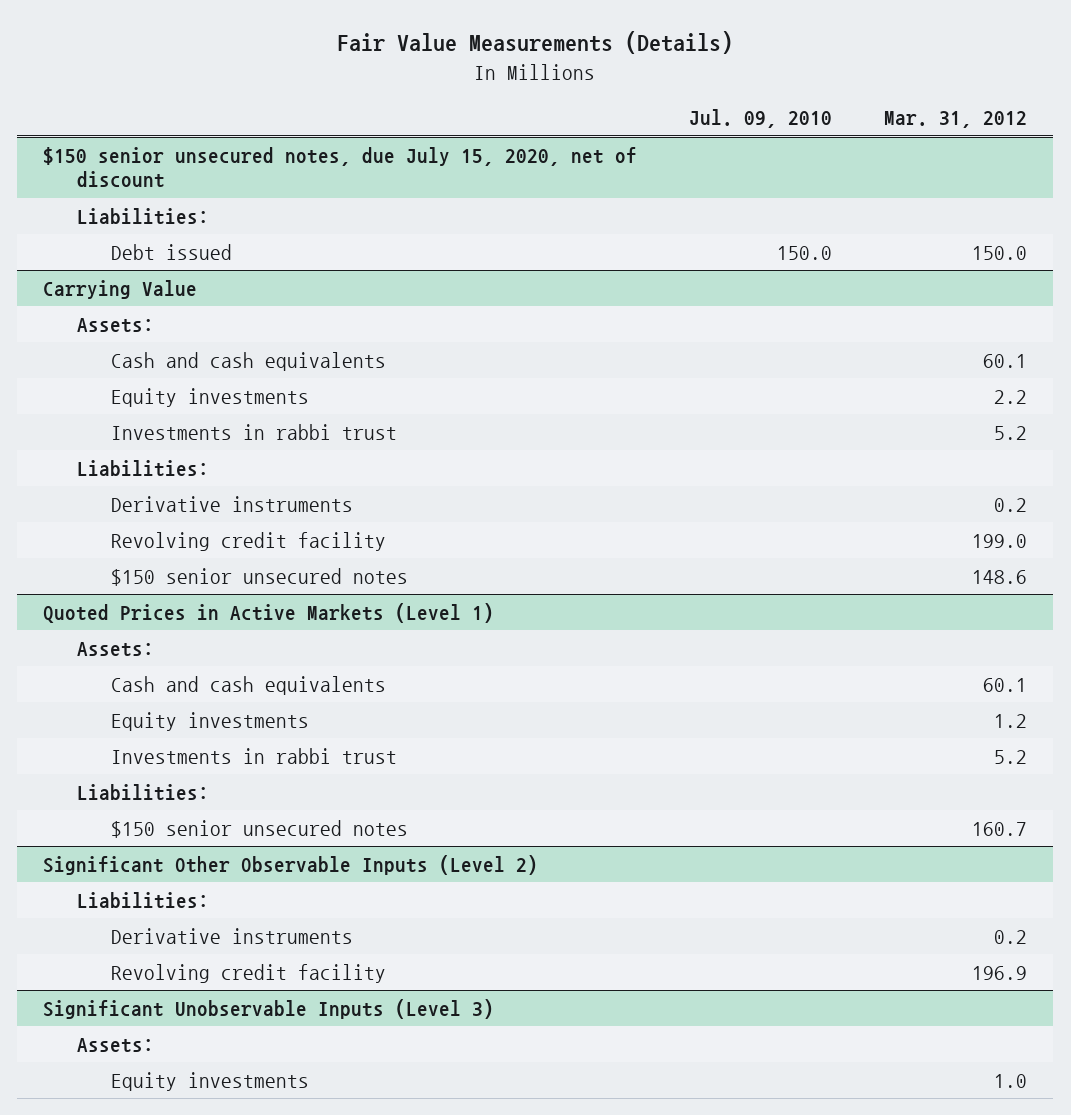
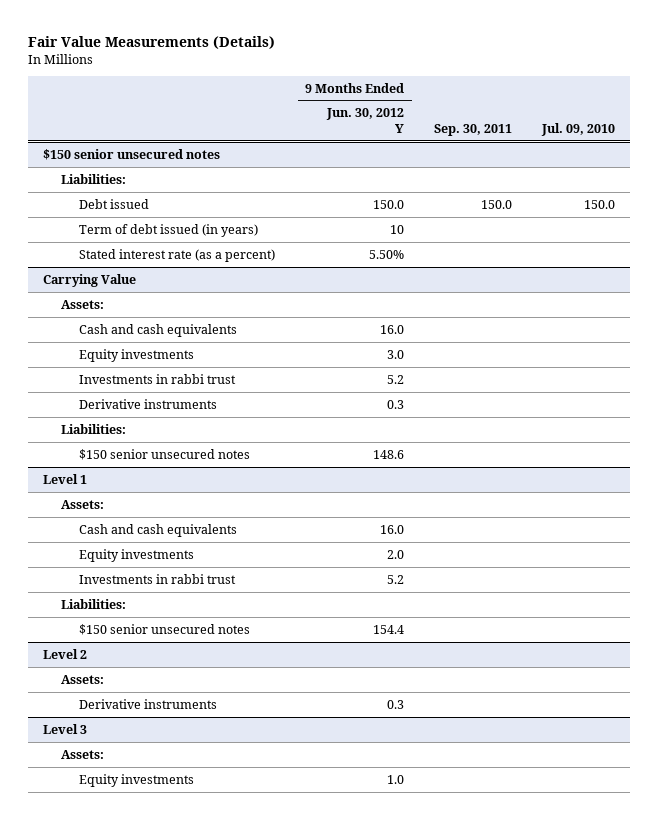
- | Jul. 09, 2010 | Mar. 31, 2012
+ | 9 Months Ended Jun. 30, 2012 Y | Sep. 30, 2011 | Jul. 09, 2010
- $150 senior unsecured notes, due July 15, 2020, net of discount
+ $150 senior unsecured notes
+ Term of debt issued (in years) | 10 | |
+ Stated interest rate (as a percent) | 5.50% | |
@ Carrying Value
- Revolving credit facility | | 199.0
moved down: Liabilities:
- Quoted Prices in Active Markets (Level 1)
+ Level 1
- Significant Other Observable Inputs (Level 2)
- Liabilities:
+ Level 2
+ Assets:
- Revolving credit facility | | 196.9
- Significant Unobservable Inputs (Level 3)
+ Level 3

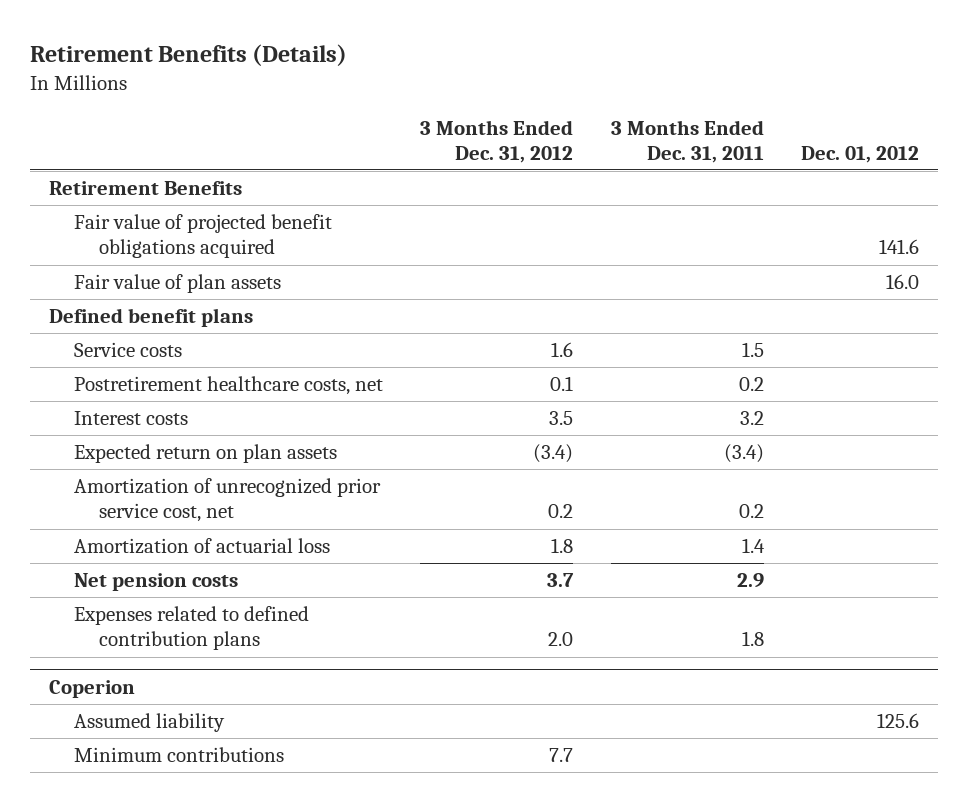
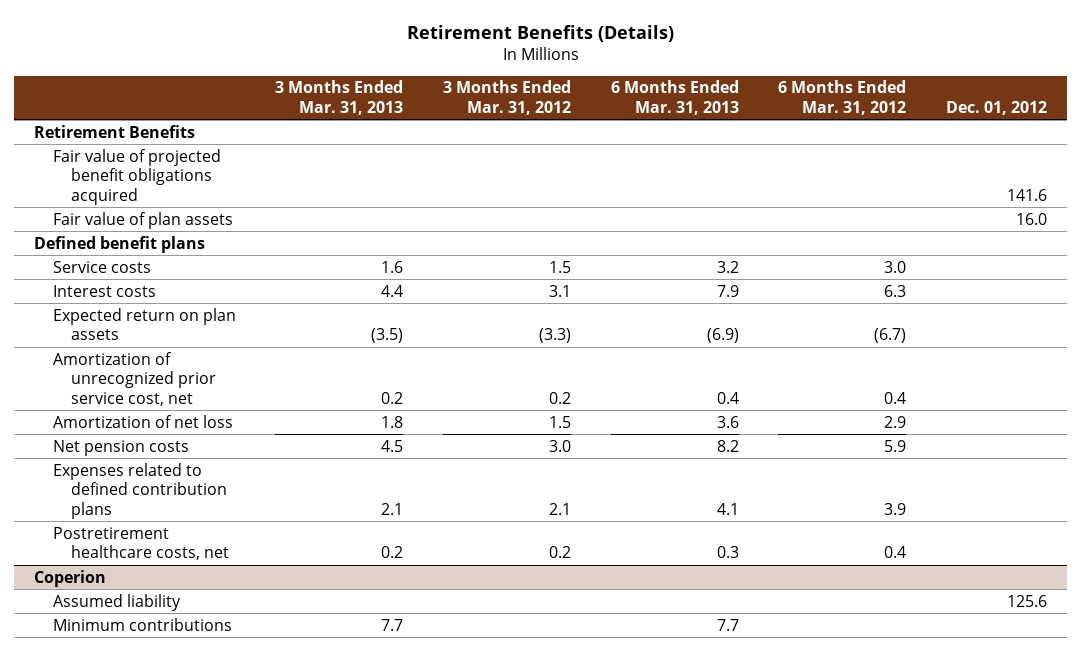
- | 3 Months Ended Dec. 31, 2012 | 3 Months Ended Dec. 31, 2011 | Dec. 01, 2012
+ | 3 Months Ended Mar. 31, 2013 | 3 Months Ended Mar. 31, 2012 | 6 Months Ended Mar. 31, 2013 | 6 Months Ended Mar. 31, 2012 | Dec. 01, 2012
- Amortization of actuarial loss | 1.8 | 1.4 |
+ Amortization of net loss | 1.8 | 1.5 | 3.6 | 2.9 |
moved down: Postretirement healthcare costs, net | 0.2 | 0.2 | 0.3 | 0.4 |

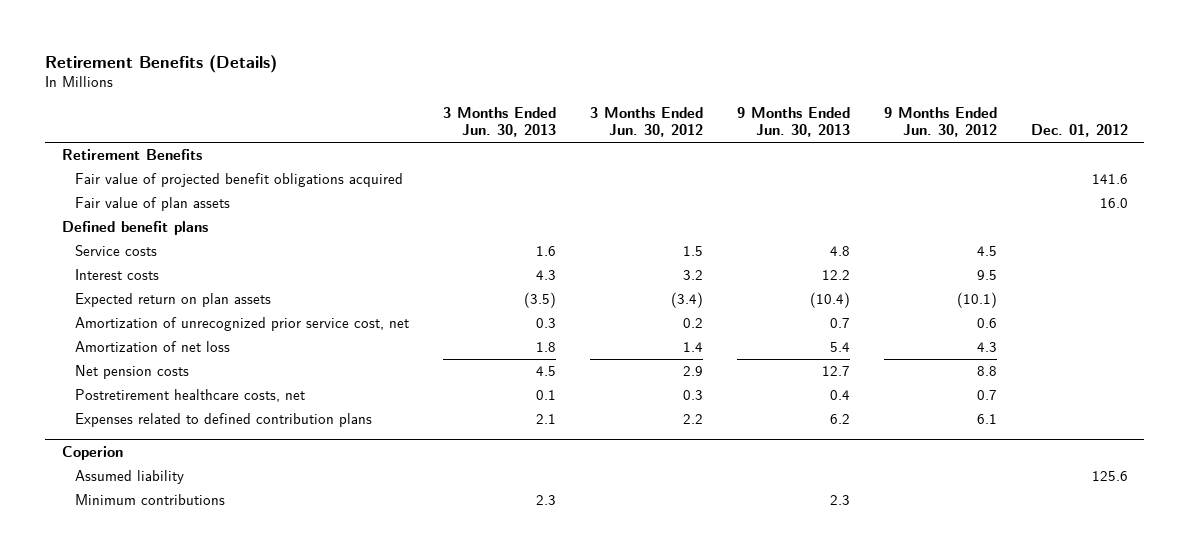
- | 3 Months Ended Mar. 31, 2013 | 3 Months Ended Mar. 31, 2012 | 6 Months Ended Mar. 31, 2013 | 6 Months Ended Mar. 31, 2012 | Dec. 01, 2012
+ | 3 Months Ended Jun. 30, 2013 | 3 Months Ended Jun. 30, 2012 | 9 Months Ended Jun. 30, 2013 | 9 Months Ended Jun. 30, 2012 | Dec. 01, 2012
moved down: Expenses related to defined contribution plans | 2.1 | 2.2 | 6.2 | 6.1 |

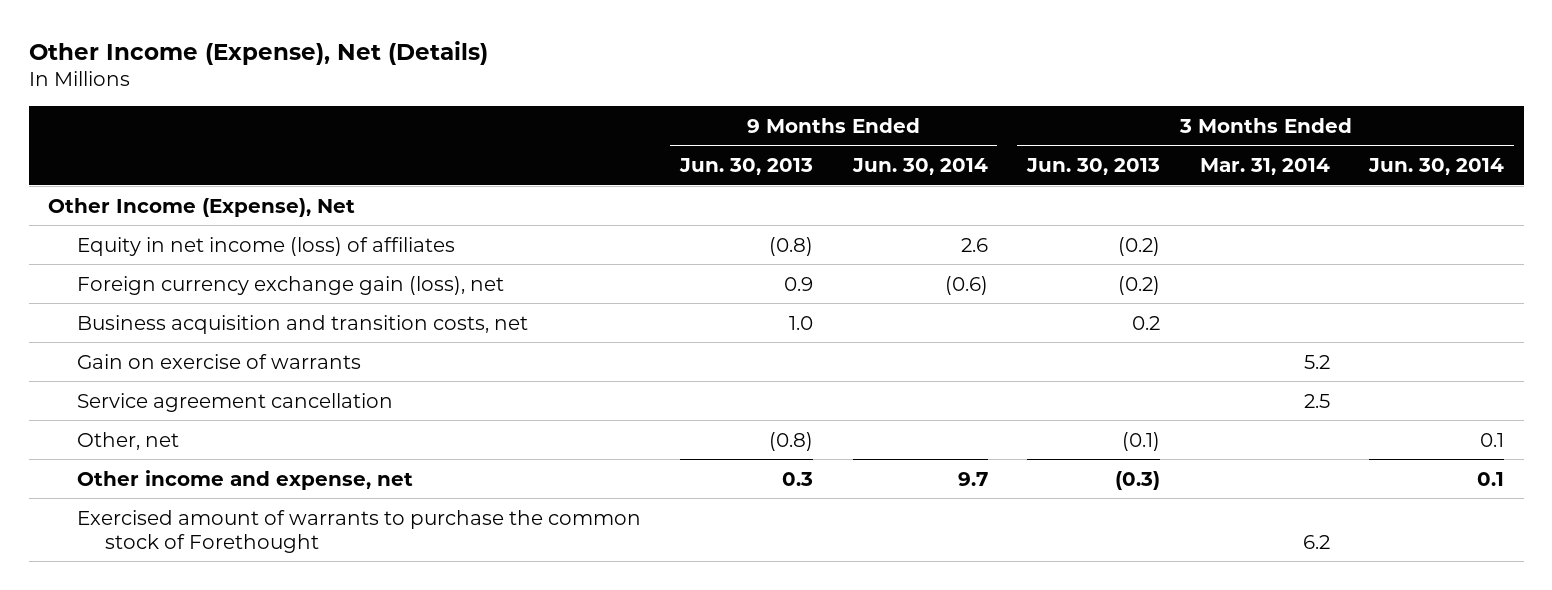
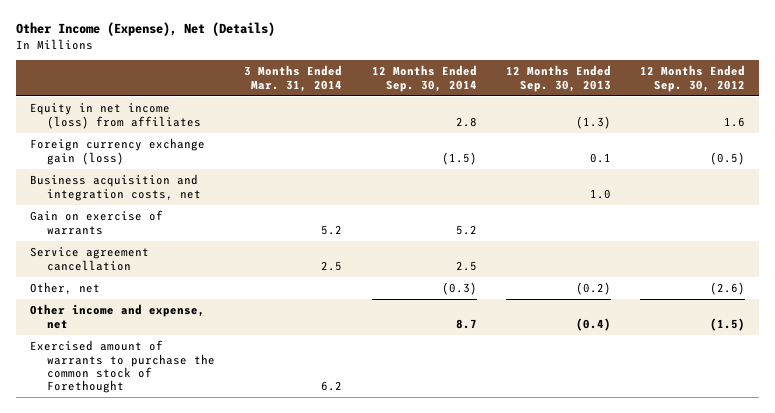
- | 9 Months Ended Jun. 30, 2013 | 9 Months Ended Jun. 30, 2014 | 3 Months Ended Jun. 30, 2013 | 3 Months Ended Mar. 31, 2014 | 3 Months Ended Jun. 30, 2014
+ | 3 Months Ended Mar. 31, 2014 | 12 Months Ended Sep. 30, 2014 | 12 Months Ended Sep. 30, 2013 | 12 Months Ended Sep. 30, 2012
- Other Income (Expense), Net
- Equity in net income (loss) of affiliates | (0.8) | 2.6 | (0.2) | |
- Foreign currency exchange gain (loss), net | 0.9 | (0.6) | (0.2) | |
- Business acquisition and transition costs, net | 1.0 | | 0.2 | |
+ Equity in net income (loss) from affiliates | | 2.8 | (1.3) | 1.6
+ Foreign currency exchange gain (loss) | | (1.5) | 0.1 | (0.5)
+ Business acquisition and integration costs, net | | | 1.0 |

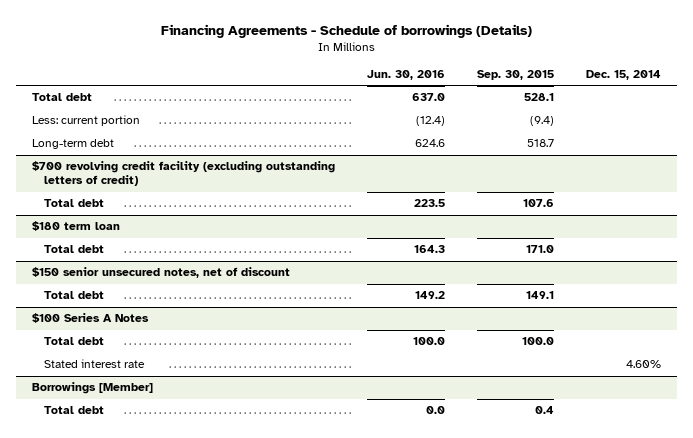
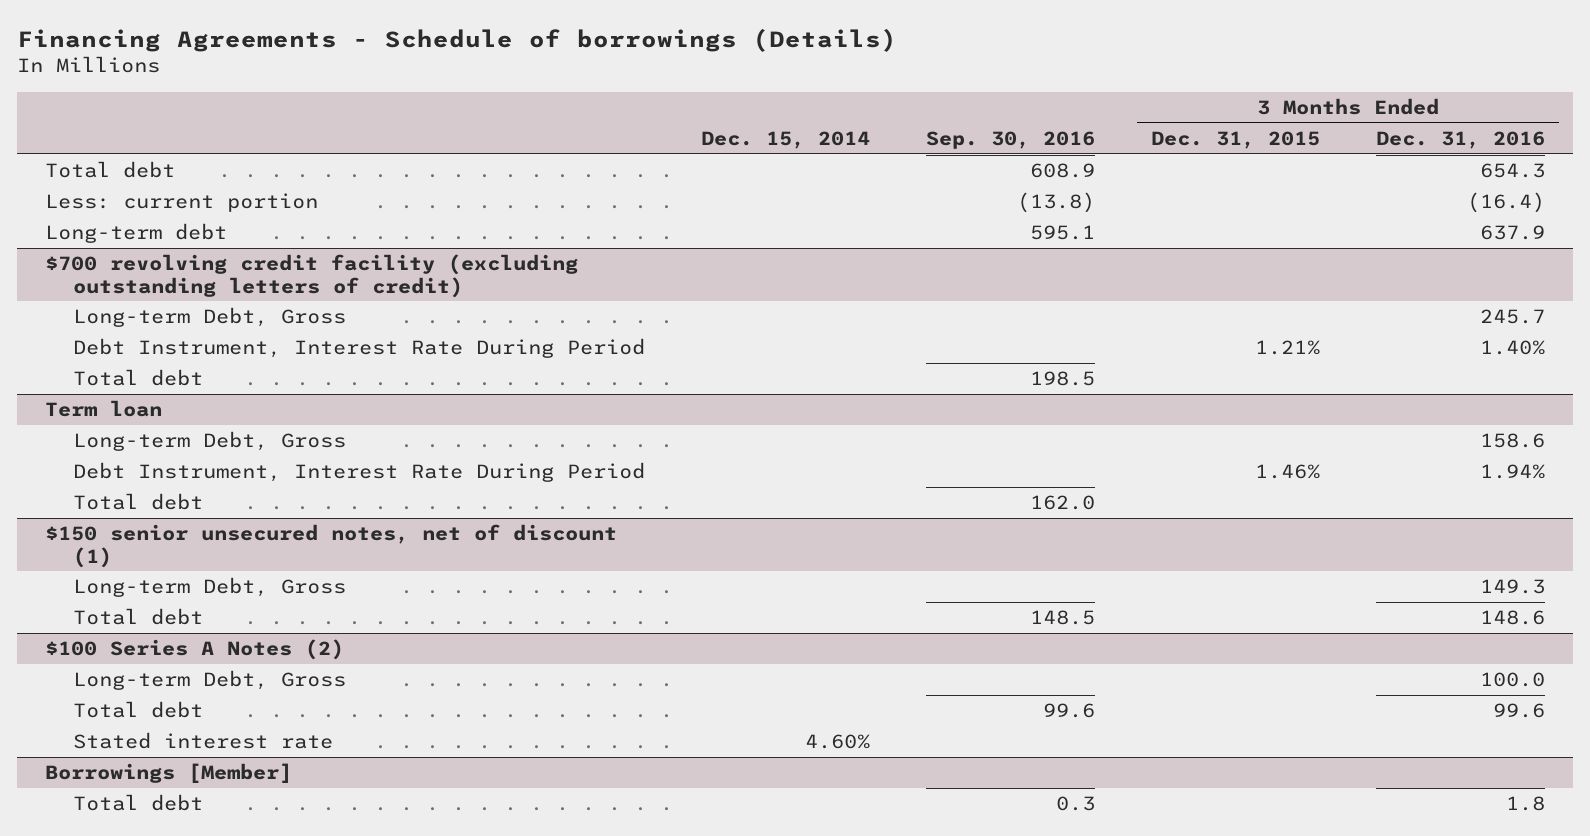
- | Jun. 30, 2016 | Sep. 30, 2015 | Dec. 15, 2014
+ | Dec. 15, 2014 | Sep. 30, 2016 | 3 Months Ended Dec. 31, 2015 | 3 Months Ended Dec. 31, 2016
@ $700 revolving credit facility (excluding outstanding letters of credit)
+ Long-term Debt, Gross | | | | 245.7
+ Debt Instrument, Interest Rate During Period | | | 1.21% | 1.40%
- $180 term loan
+ Term loan
+ Long-term Debt, Gross | | | | 158.6
+ Debt Instrument, Interest Rate During Period | | | 1.46% | 1.94%
- $150 senior unsecured notes, net of discount
+ $150 senior unsecured notes, net of discount (1)
+ Long-term Debt, Gross | | | | 149.3
- $100 Series A Notes
+ $100 Series A Notes (2)
+ Long-term Debt, Gross | | | | 100.0

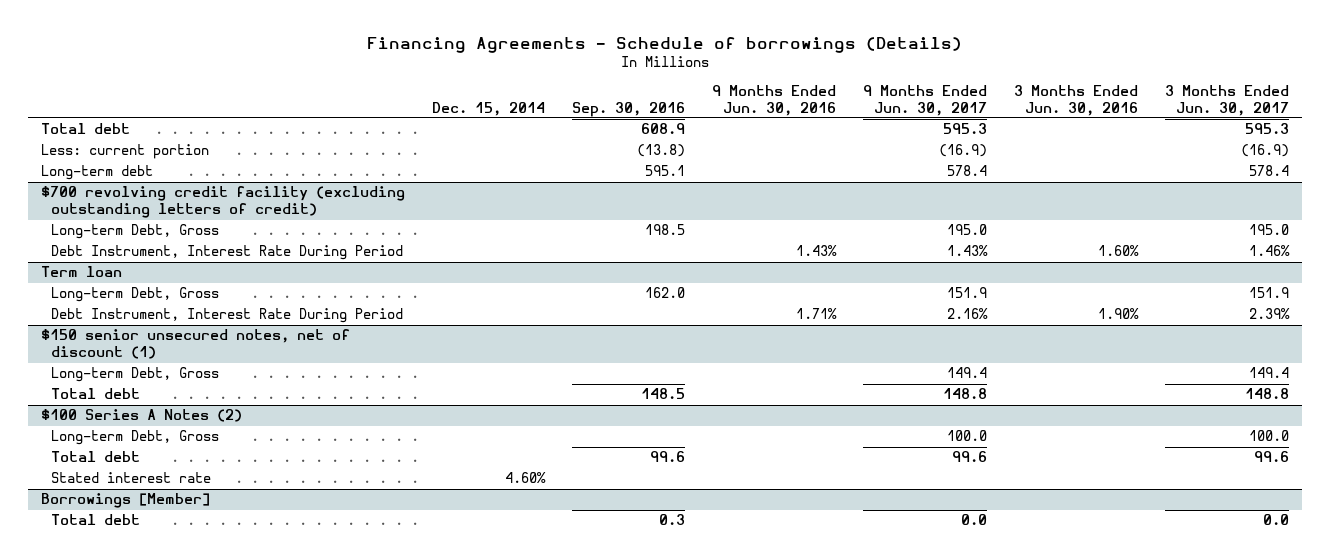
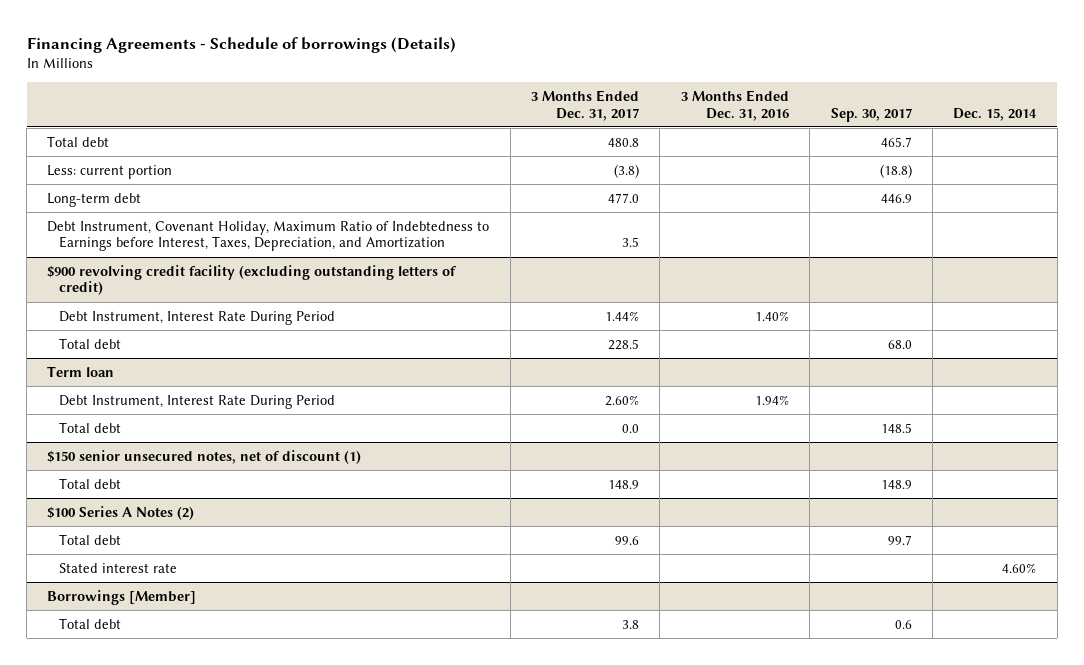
- | Dec. 15, 2014 | Sep. 30, 2016 | 9 Months Ended Jun. 30, 2016 | 9 Months Ended Jun. 30, 2017 | 3 Months Ended Jun. 30, 2016 | 3 Months Ended Jun. 30, 2017
+ | 3 Months Ended Dec. 31, 2017 | 3 Months Ended Dec. 31, 2016 | Sep. 30, 2017 | Dec. 15, 2014
- $700 revolving credit facility (excluding outstanding letters of credit)
- Long-term Debt, Gross | | 198.5 | | 195.0 | | 195.0
+ Debt Instrument, Covenant Holiday, Maximum Ratio of Indebtedness to Earnings before Interest, Taxes, Depreciation, and Amortization | 3.5 | | |
+ $900 revolving credit facility (excluding outstanding letters of credit)
+ Total debt | 228.5 | | 68.0 |
@ Term loan
- Long-term Debt, Gross | | 162.0 | | 151.9 | | 151.9
+ Total debt | 0.0 | | 148.5 |
@ $150 senior unsecured notes, net of discount (1)
- Long-term Debt, Gross | | | | 149.4 | | 149.4
@ $100 Series A Notes (2)
- Long-term Debt, Gross | | | | 100.0 | | 100.0

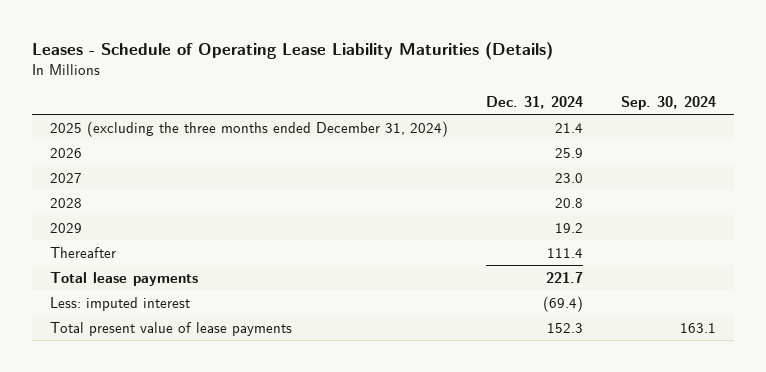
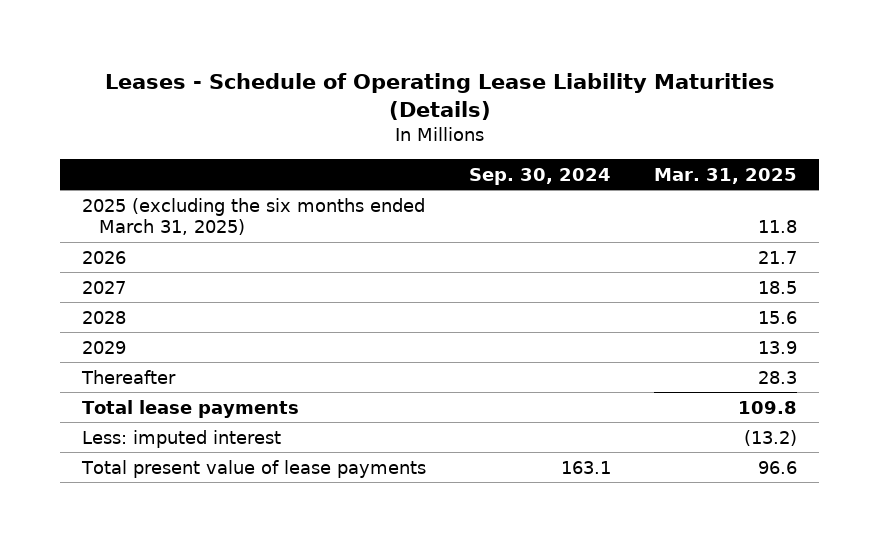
- | Dec. 31, 2024 | Sep. 30, 2024
+ | Sep. 30, 2024 | Mar. 31, 2025
- 2025 (excluding the three months ended December 31, 2024) | 21.4 |
+ 2025 (excluding the six months ended March 31, 2025) | | 11.8

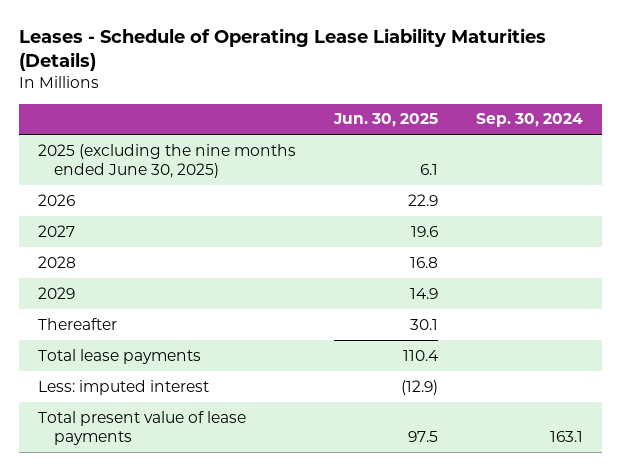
- | Sep. 30, 2024 | Mar. 31, 2025
+ | Jun. 30, 2025 | Sep. 30, 2024
- 2025 (excluding the six months ended March 31, 2025) | | 11.8
+ 2025 (excluding the nine months ended June 30, 2025) | 6.1 |

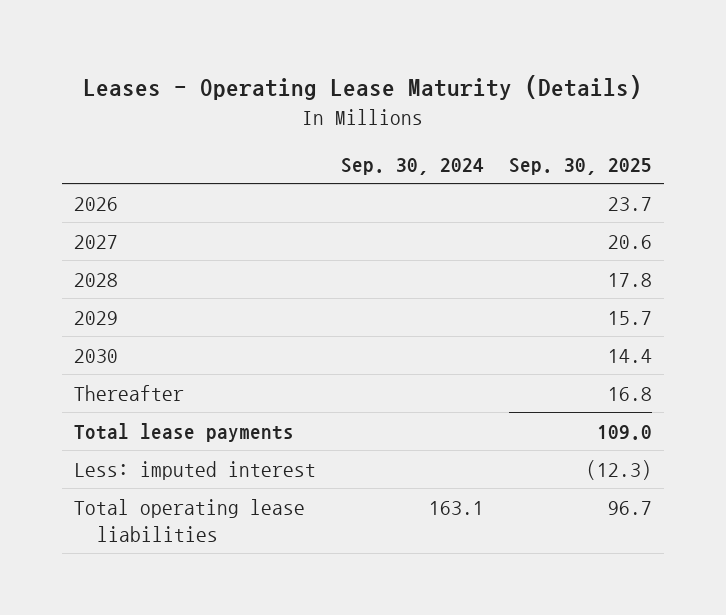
- Leases - Schedule of Operating Lease Liability Maturities (Details)
+ Leases - Operating Lease Maturity (Details)
- | Jun. 30, 2025 | Sep. 30, 2024
+ | Sep. 30, 2024 | Sep. 30, 2025
- 2025 (excluding the nine months ended June 30, 2025) | 6.1 |
+ 2030 | | 14.4
- Total present value of lease payments | 97.5 | 163.1
+ Total operating lease liabilities | 163.1 | 96.7

